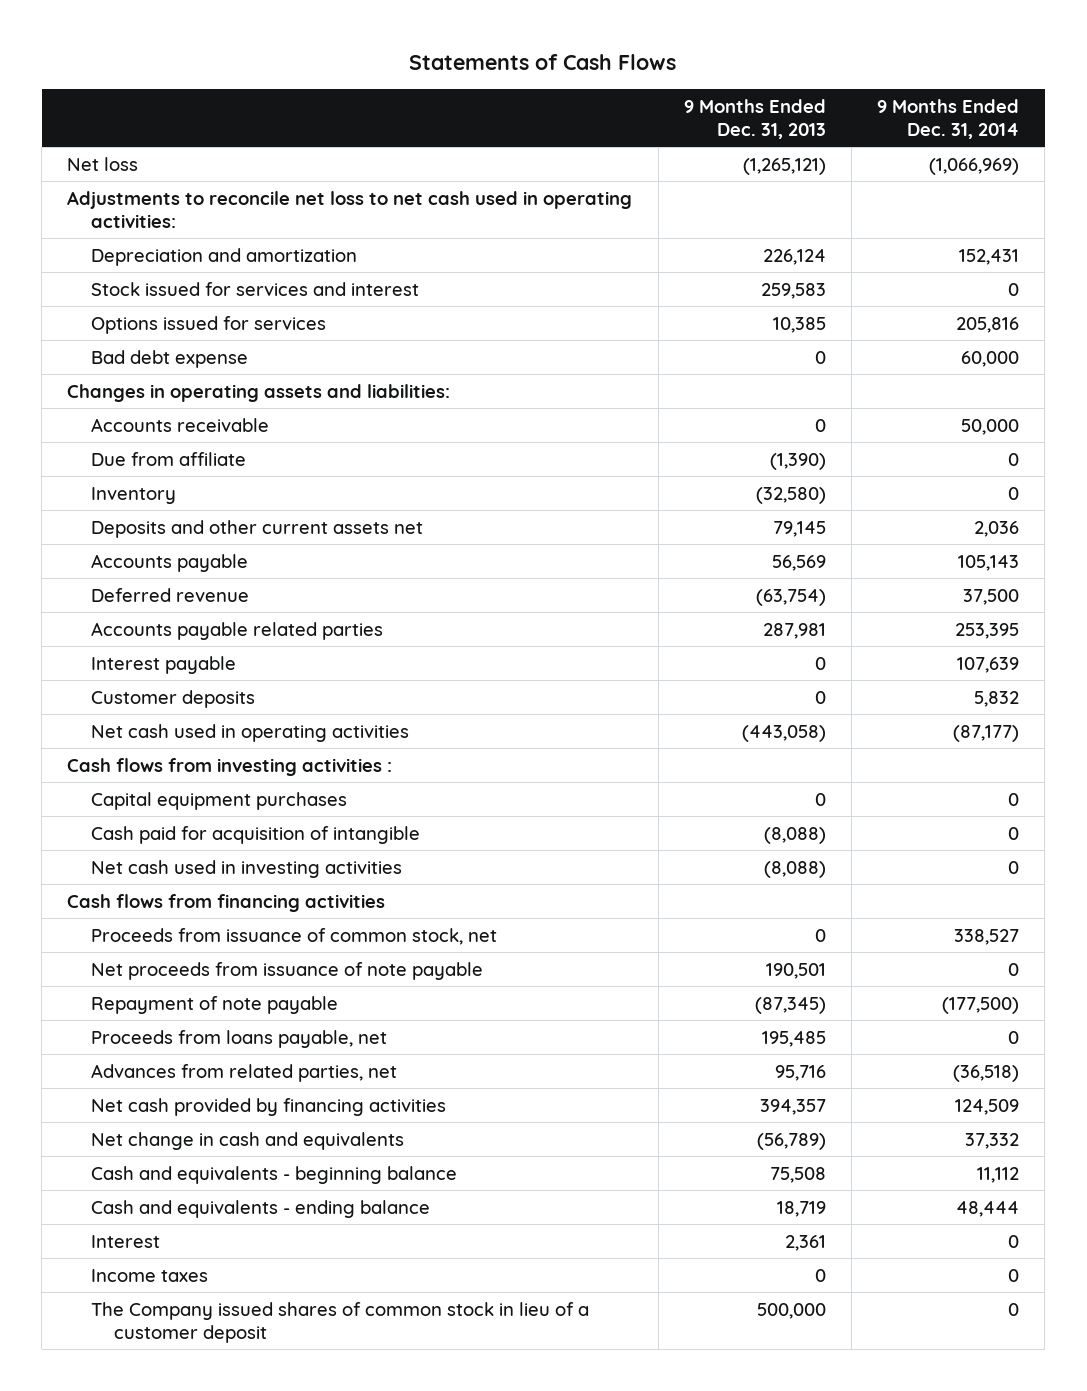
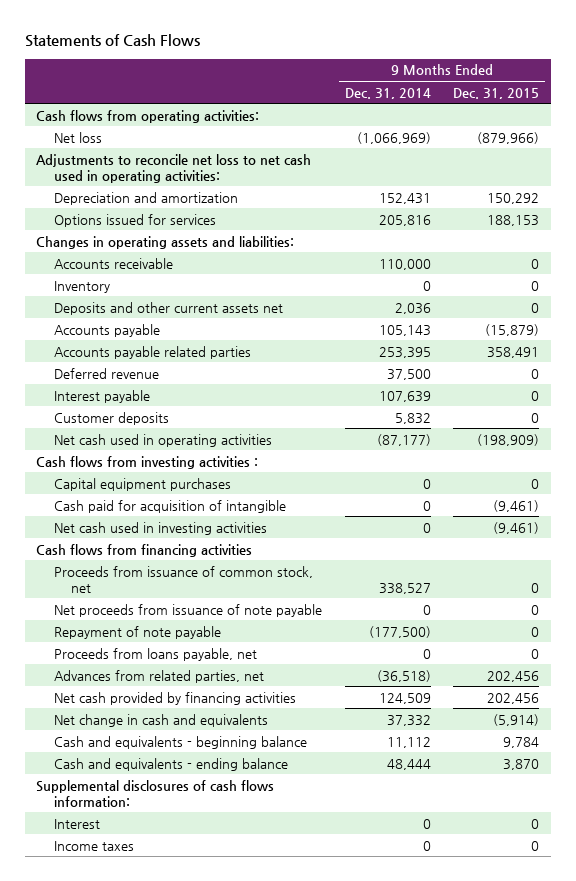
- | 9 Months Ended Dec. 31, 2013 | 9 Months Ended Dec. 31, 2014
+ | 9 Months Ended Dec. 31, 2014 | 9 Months Ended Dec. 31, 2015
+ Cash flows from operating activities:
- Stock issued for services and interest | 259,583 | 0
- Bad debt expense | 0 | 60,000
- Accounts receivable | 0 | 50,000
- Due from affiliate | (1,390) | 0
+ Accounts receivable | 110,000 | 0
moved down: Deferred revenue | 37,500 | 0
+ Supplemental disclosures of cash flows information:
- The Company issued shares of common stock in lieu of a customer deposit | 500,000 | 0

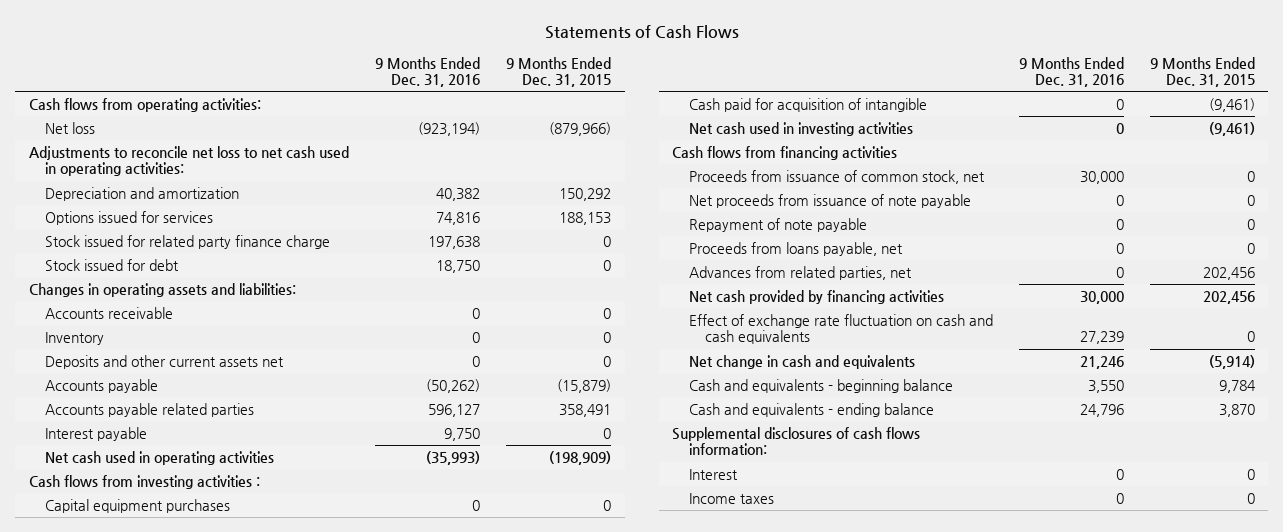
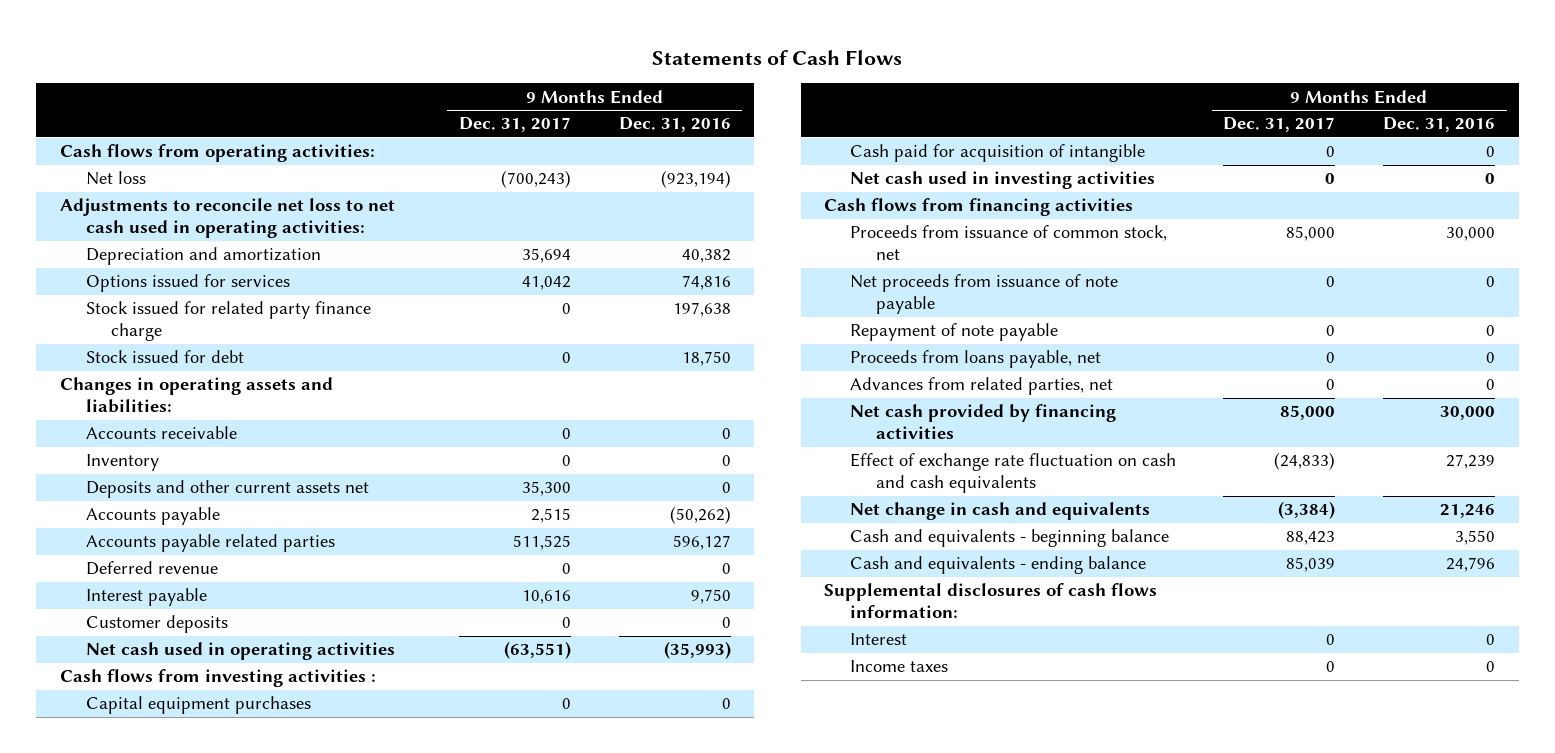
- | 9 Months Ended Dec. 31, 2016 | 9 Months Ended Dec. 31, 2015
+ | 9 Months Ended Dec. 31, 2017 | 9 Months Ended Dec. 31, 2016
+ Deferred revenue | 0 | 0
+ Customer deposits | 0 | 0

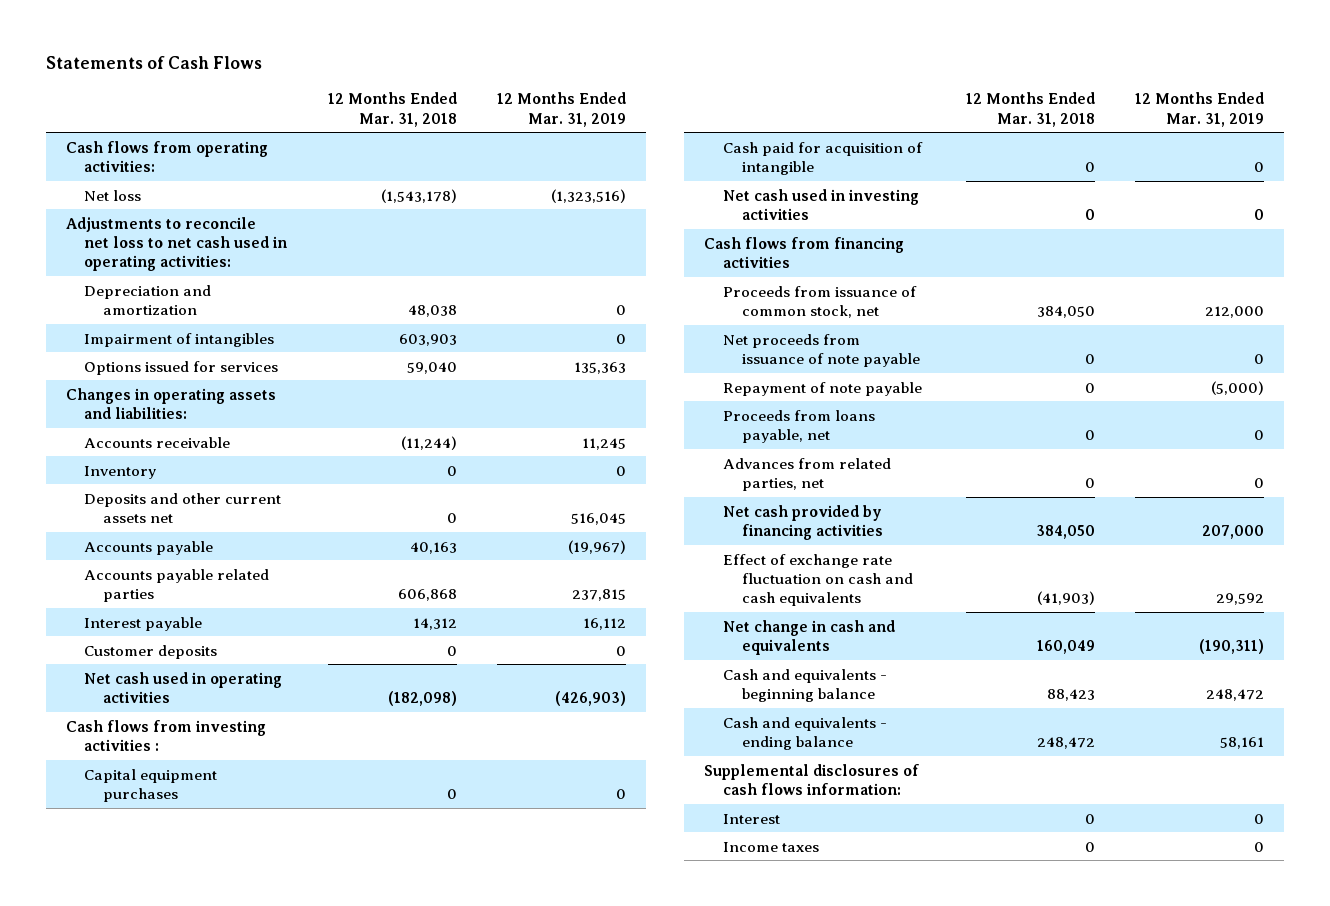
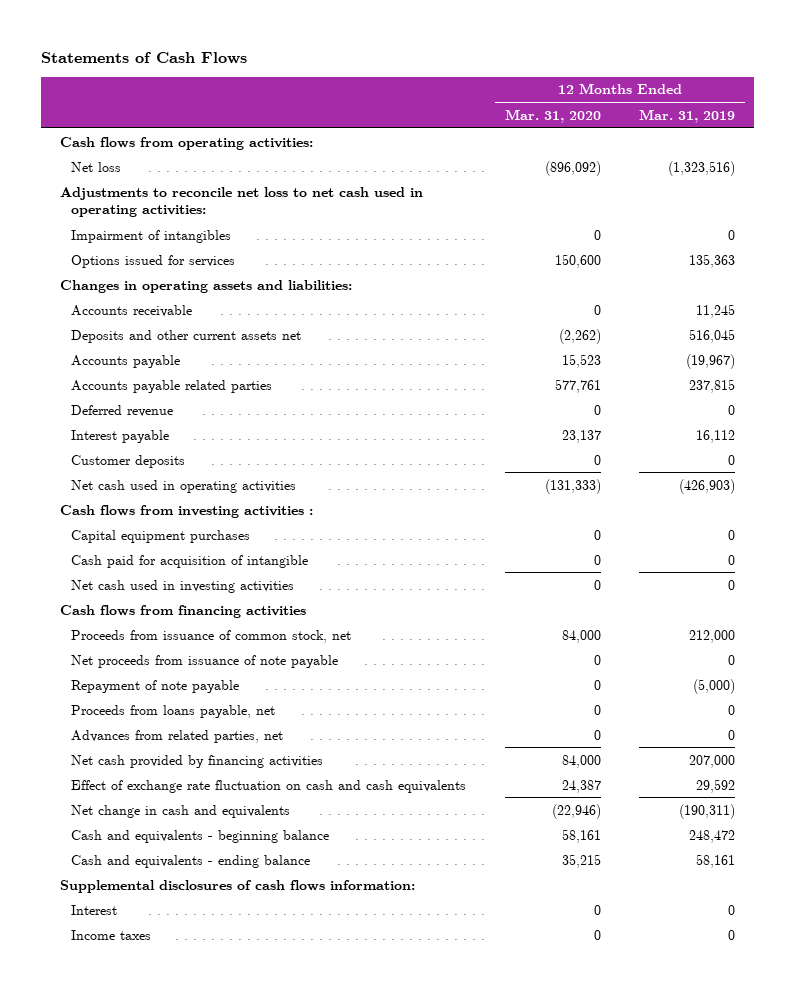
- | 12 Months Ended Mar. 31, 2018 | 12 Months Ended Mar. 31, 2019
+ | 12 Months Ended Mar. 31, 2020 | 12 Months Ended Mar. 31, 2019
- Depreciation and amortization | 48,038 | 0
- Inventory | 0 | 0
+ Deferred revenue | 0 | 0

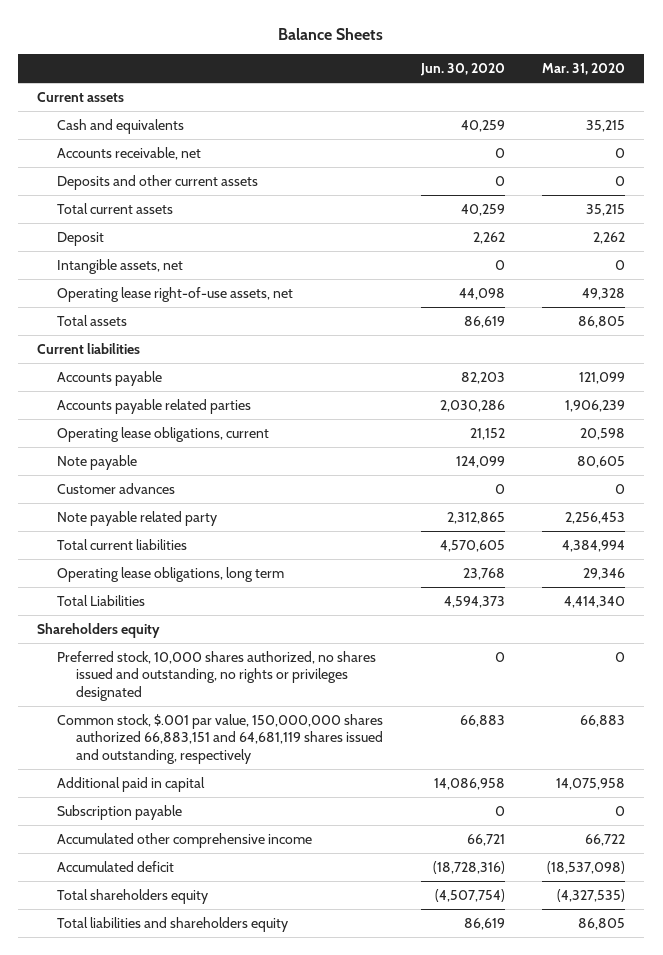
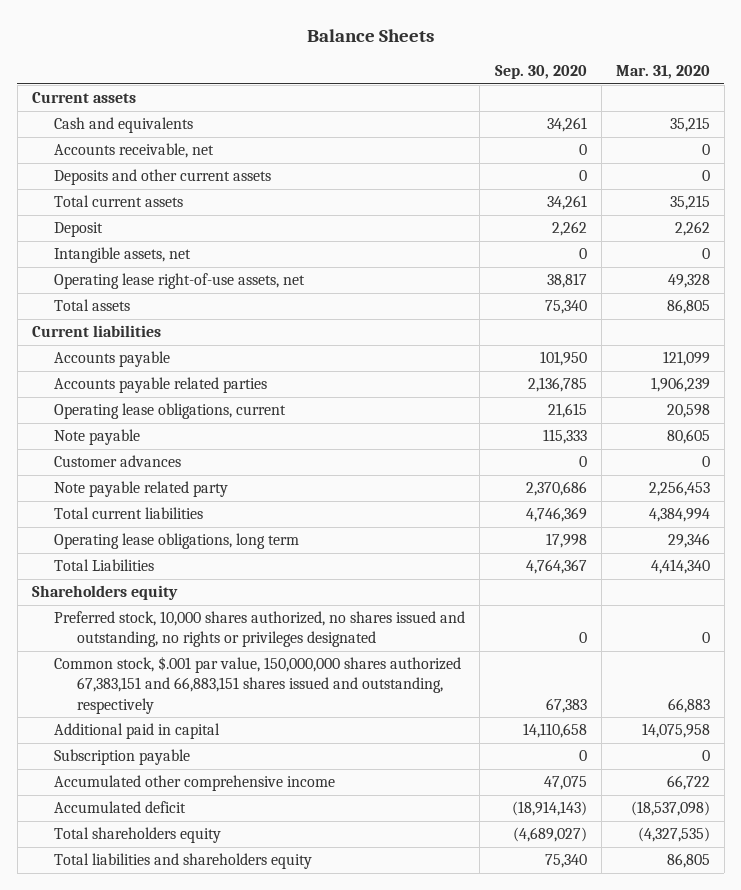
- | Jun. 30, 2020 | Mar. 31, 2020
+ | Sep. 30, 2020 | Mar. 31, 2020
- Common stock, $.001 par value, 150,000,000 shares authorized 66,883,151 and 64,681,119 shares issued and outstanding, respectively | 66,883 | 66,883
+ Common stock, $.001 par value, 150,000,000 shares authorized 67,383,151 and 66,883,151 shares issued and outstanding, respectively | 67,383 | 66,883

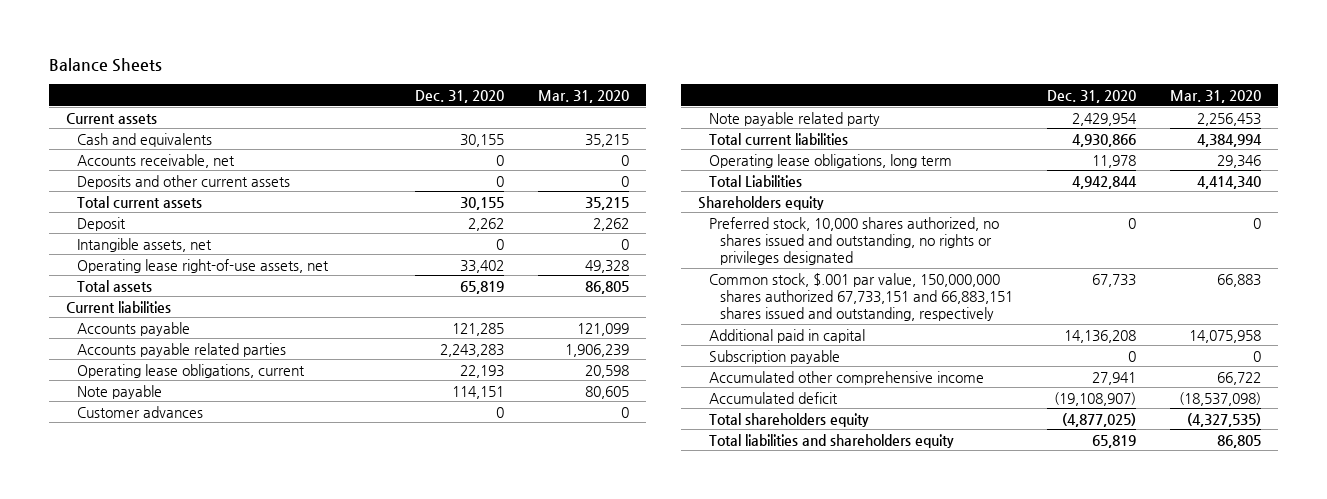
- | Sep. 30, 2020 | Mar. 31, 2020
+ | Dec. 31, 2020 | Mar. 31, 2020
- Common stock, $.001 par value, 150,000,000 shares authorized 67,383,151 and 66,883,151 shares issued and outstanding, respectively | 67,383 | 66,883
+ Common stock, $.001 par value, 150,000,000 shares authorized 67,733,151 and 66,883,151 shares issued and outstanding, respectively | 67,733 | 66,883

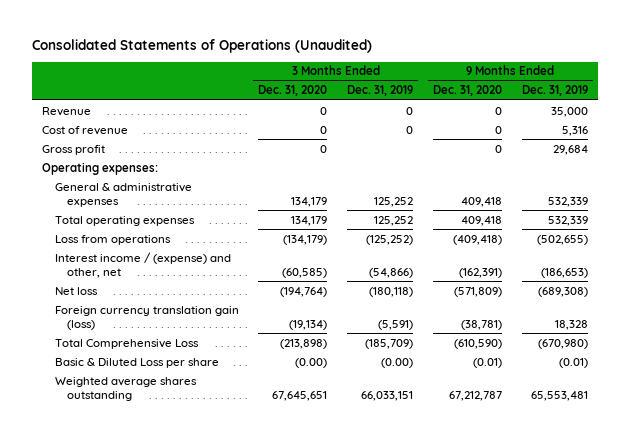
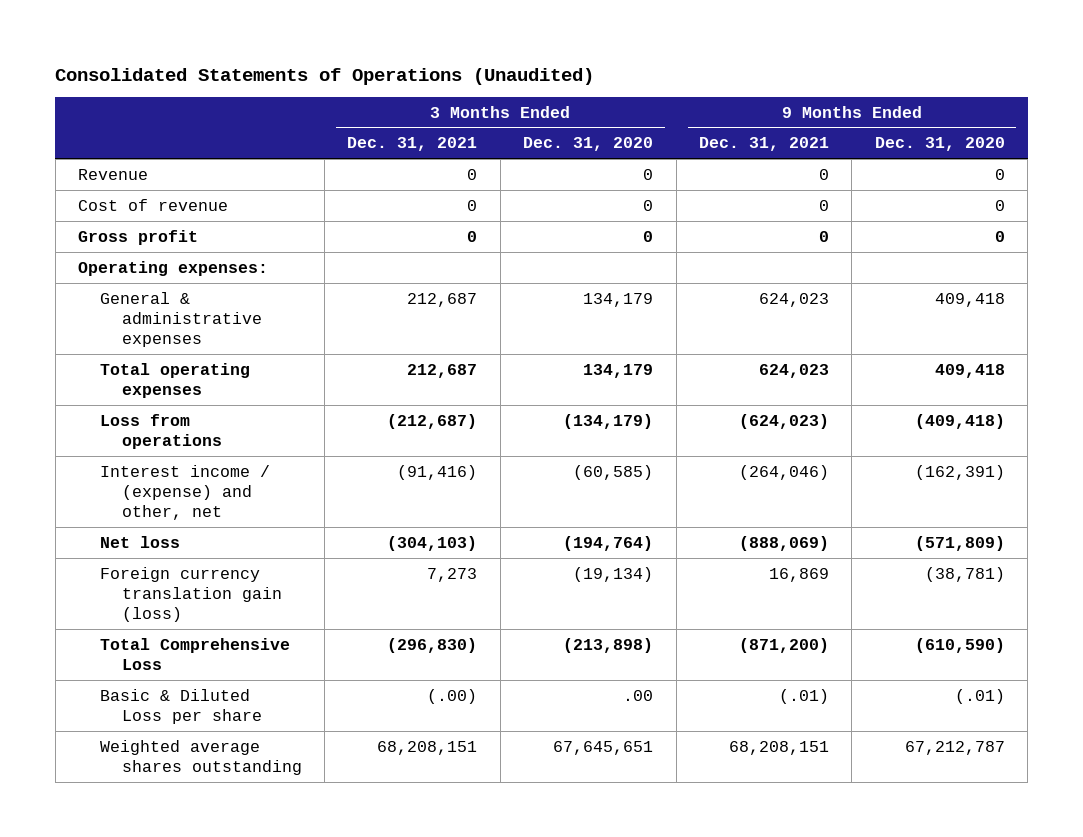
- | 3 Months Ended Dec. 31, 2020 | 3 Months Ended Dec. 31, 2019 | 9 Months Ended Dec. 31, 2020 | 9 Months Ended Dec. 31, 2019
+ | 3 Months Ended Dec. 31, 2021 | 3 Months Ended Dec. 31, 2020 | 9 Months Ended Dec. 31, 2021 | 9 Months Ended Dec. 31, 2020
- Basic & Diluted Loss per share | (0.00) | (0.00) | (0.01) | (0.01)
+ Basic & Diluted Loss per share | (.00) | .00 | (.01) | (.01)

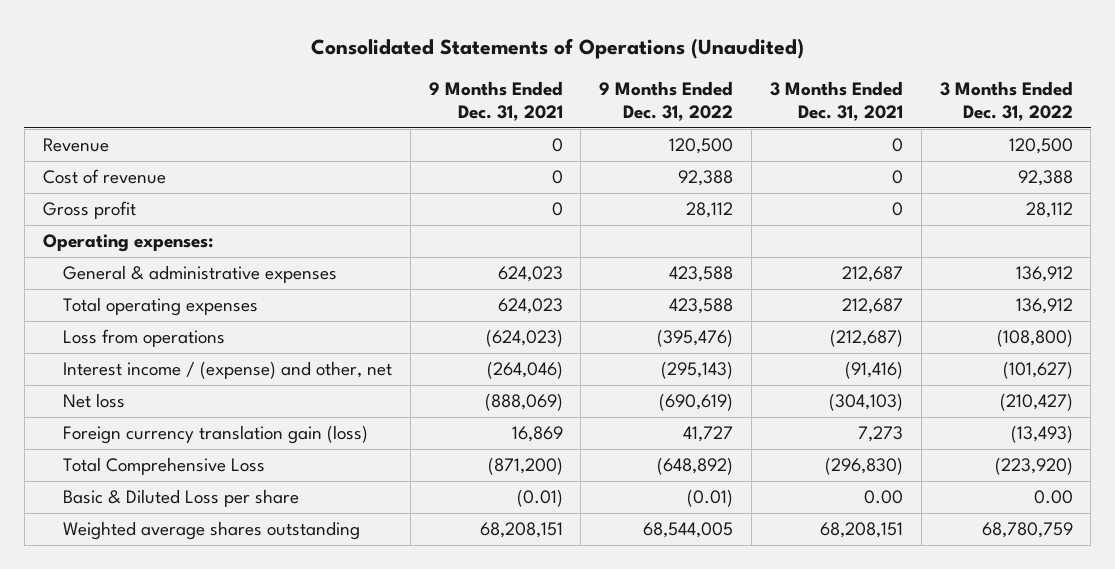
- | 3 Months Ended Dec. 31, 2021 | 3 Months Ended Dec. 31, 2020 | 9 Months Ended Dec. 31, 2021 | 9 Months Ended Dec. 31, 2020
+ | 9 Months Ended Dec. 31, 2021 | 9 Months Ended Dec. 31, 2022 | 3 Months Ended Dec. 31, 2021 | 3 Months Ended Dec. 31, 2022
- Basic & Diluted Loss per share | (.00) | .00 | (.01) | (.01)
+ Basic & Diluted Loss per share | (0.01) | (0.01) | 0.00 | 0.00

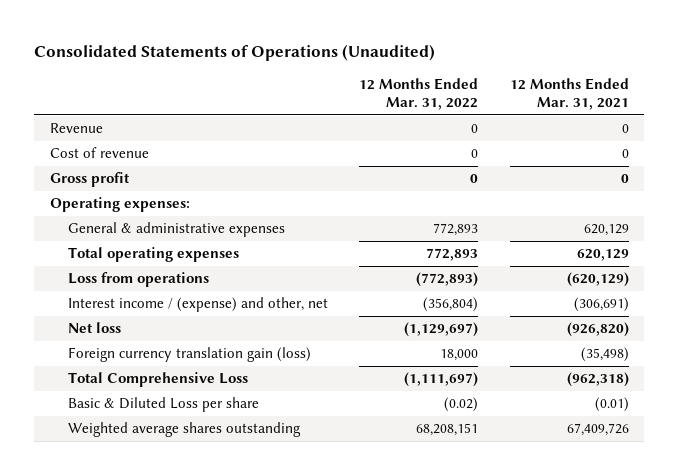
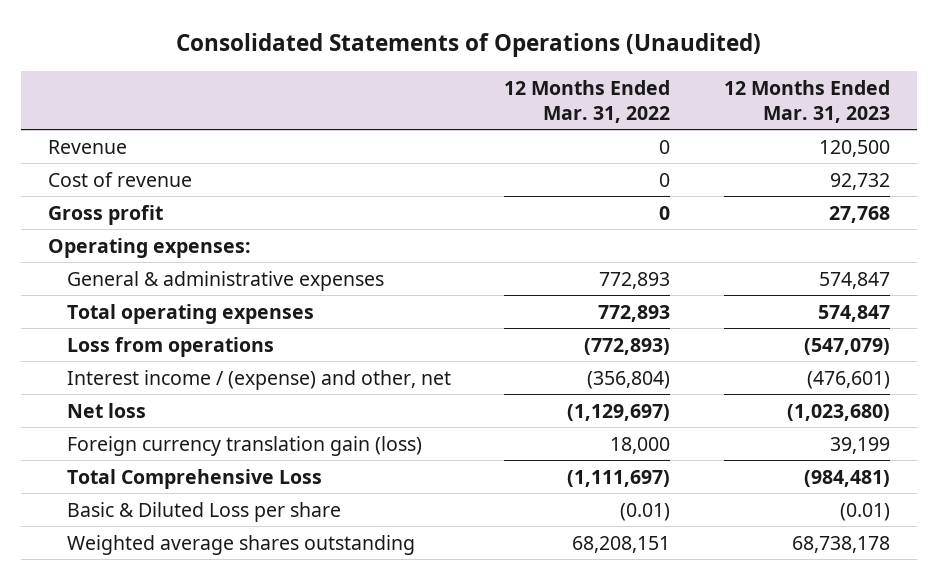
- | 12 Months Ended Mar. 31, 2022 | 12 Months Ended Mar. 31, 2021
+ | 12 Months Ended Mar. 31, 2022 | 12 Months Ended Mar. 31, 2023
- Basic & Diluted Loss per share | (0.02) | (0.01)
+ Basic & Diluted Loss per share | (0.01) | (0.01)

